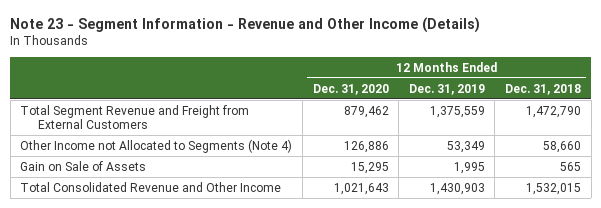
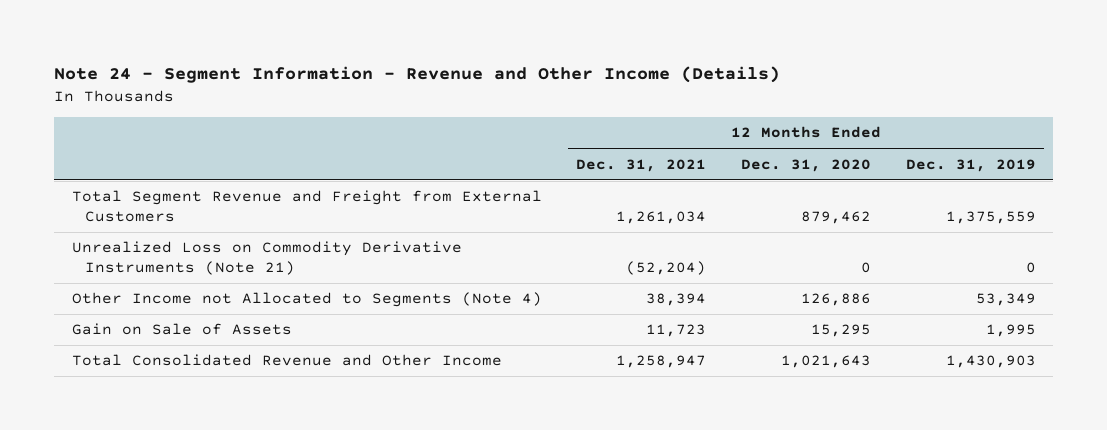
- Note 23 - Segment Information - Revenue and Other Income (Details)
+ Note 24 - Segment Information - Revenue and Other Income (Details)
- | 12 Months Ended Dec. 31, 2020 | 12 Months Ended Dec. 31, 2019 | 12 Months Ended Dec. 31, 2018
+ | 12 Months Ended Dec. 31, 2021 | 12 Months Ended Dec. 31, 2020 | 12 Months Ended Dec. 31, 2019
+ Unrealized Loss on Commodity Derivative Instruments (Note 21) | (52,204) | 0 | 0

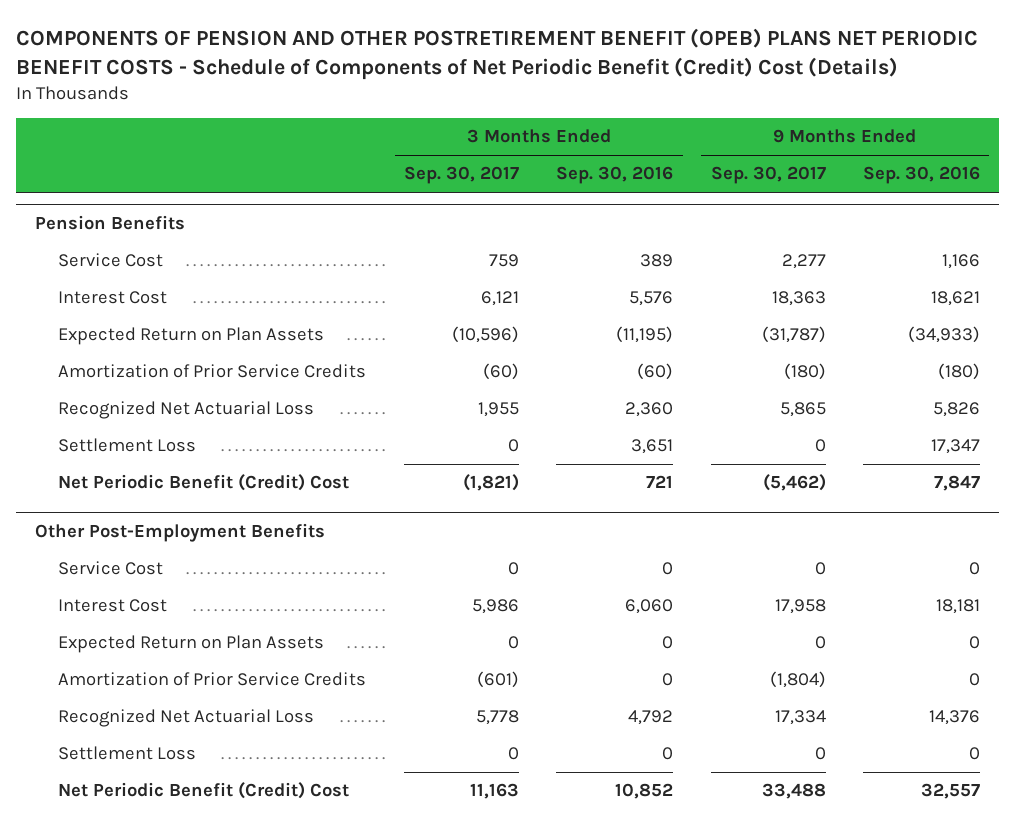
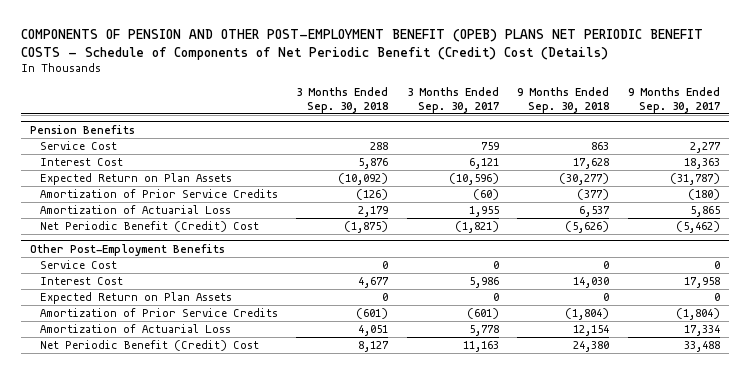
- COMPONENTS OF PENSION AND OTHER POSTRETIREMENT BENEFIT (OPEB) PLANS NET PERIODIC BENEFIT COSTS - Schedule of Components of Net Periodic Benefit (Credit) Cost (Details)
+ COMPONENTS OF PENSION AND OTHER POST-EMPLOYMENT BENEFIT (OPEB) PLANS NET PERIODIC BENEFIT COSTS - Schedule of Components of Net Periodic Benefit (Credit) Cost (Details)
- | 3 Months Ended Sep. 30, 2017 | 3 Months Ended Sep. 30, 2016 | 9 Months Ended Sep. 30, 2017 | 9 Months Ended Sep. 30, 2016
+ | 3 Months Ended Sep. 30, 2018 | 3 Months Ended Sep. 30, 2017 | 9 Months Ended Sep. 30, 2018 | 9 Months Ended Sep. 30, 2017
@ Pension Benefits
- Recognized Net Actuarial Loss | 1,955 | 2,360 | 5,865 | 5,826
- Settlement Loss | 0 | 3,651 | 0 | 17,347
+ Amortization of Actuarial Loss | 2,179 | 1,955 | 6,537 | 5,865
@ Other Post-Employment Benefits
- Recognized Net Actuarial Loss | 5,778 | 4,792 | 17,334 | 14,376
- Settlement Loss | 0 | 0 | 0 | 0
+ Amortization of Actuarial Loss | 4,051 | 5,778 | 12,154 | 17,334

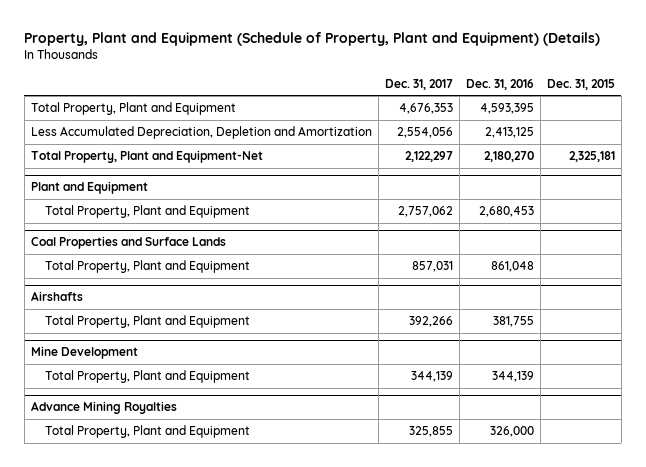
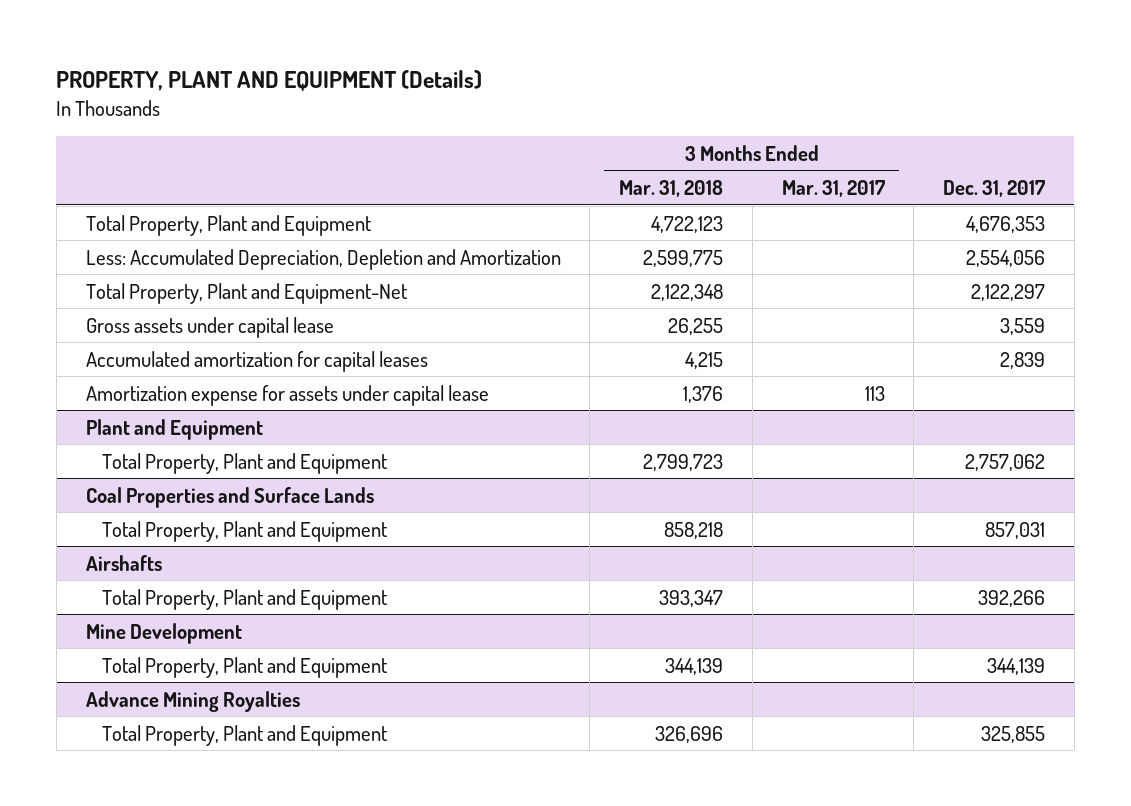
- Property, Plant and Equipment (Schedule of Property, Plant and Equipment) (Details)
+ PROPERTY, PLANT AND EQUIPMENT (Details)
- | Dec. 31, 2017 | Dec. 31, 2016 | Dec. 31, 2015
+ | 3 Months Ended Mar. 31, 2018 | 3 Months Ended Mar. 31, 2017 | Dec. 31, 2017
- Less Accumulated Depreciation, Depletion and Amortization | 2,554,056 | 2,413,125 |
+ Less: Accumulated Depreciation, Depletion and Amortization | 2,599,775 | | 2,554,056
+ Gross assets under capital lease | 26,255 | | 3,559
+ Accumulated amortization for capital leases | 4,215 | | 2,839
+ Amortization expense for assets under capital lease | 1,376 | 113 |

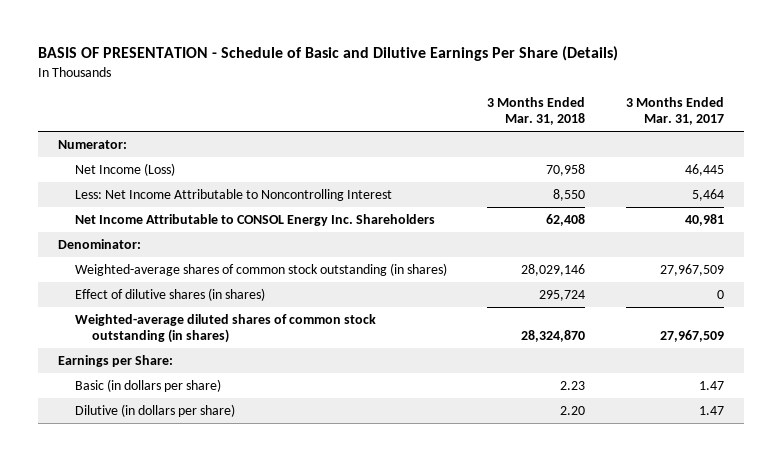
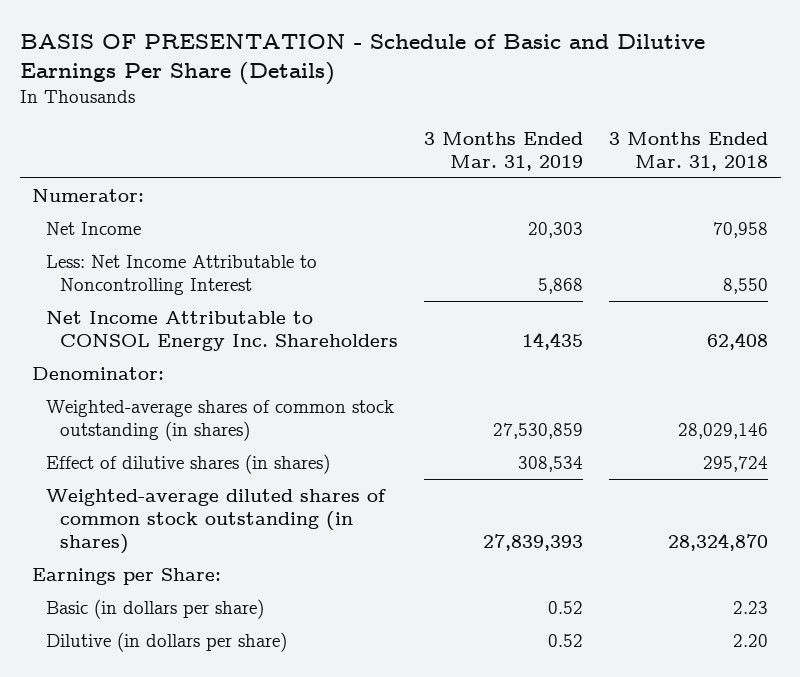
- | 3 Months Ended Mar. 31, 2018 | 3 Months Ended Mar. 31, 2017
+ | 3 Months Ended Mar. 31, 2019 | 3 Months Ended Mar. 31, 2018
- Net Income (Loss) | 70,958 | 46,445
+ Net Income | 20,303 | 70,958

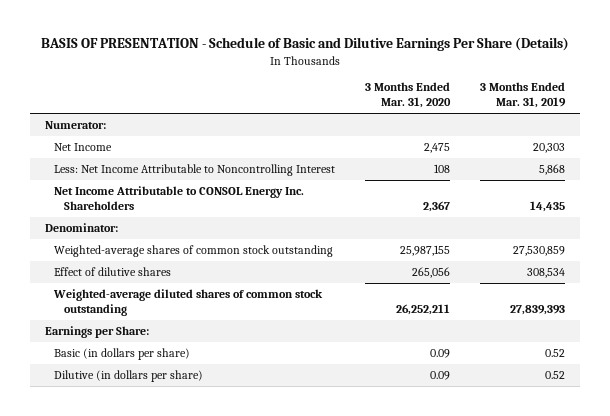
- | 3 Months Ended Mar. 31, 2019 | 3 Months Ended Mar. 31, 2018
+ | 3 Months Ended Mar. 31, 2020 | 3 Months Ended Mar. 31, 2019
- Weighted-average shares of common stock outstanding (in shares) | 27,530,859 | 28,029,146
- Effect of dilutive shares (in shares) | 308,534 | 295,724
- Weighted-average diluted shares of common stock outstanding (in shares) | 27,839,393 | 28,324,870
+ Weighted-average shares of common stock outstanding | 25,987,155 | 27,530,859
+ Effect of dilutive shares | 265,056 | 308,534
+ Weighted-average diluted shares of common stock outstanding | 26,252,211 | 27,839,393

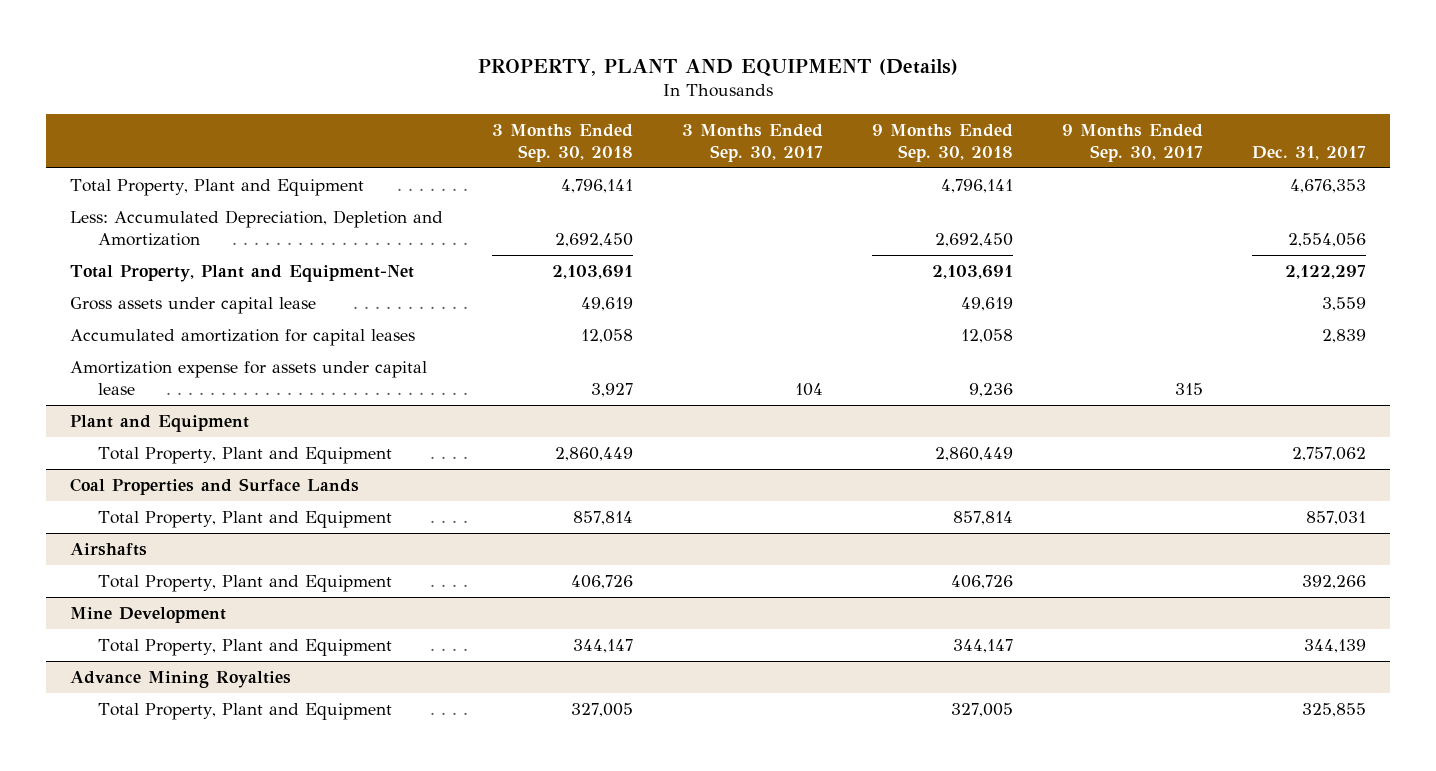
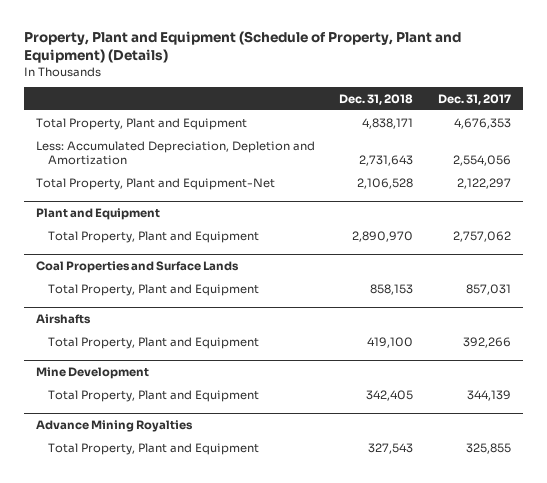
- PROPERTY, PLANT AND EQUIPMENT (Details)
+ Property, Plant and Equipment (Schedule of Property, Plant and Equipment) (Details)
- | 3 Months Ended Sep. 30, 2018 | 3 Months Ended Sep. 30, 2017 | 9 Months Ended Sep. 30, 2018 | 9 Months Ended Sep. 30, 2017 | Dec. 31, 2017
+ | Dec. 31, 2018 | Dec. 31, 2017
- Gross assets under capital lease | 49,619 | | 49,619 | | 3,559
- Accumulated amortization for capital leases | 12,058 | | 12,058 | | 2,839
- Amortization expense for assets under capital lease | 3,927 | 104 | 9,236 | 315 |

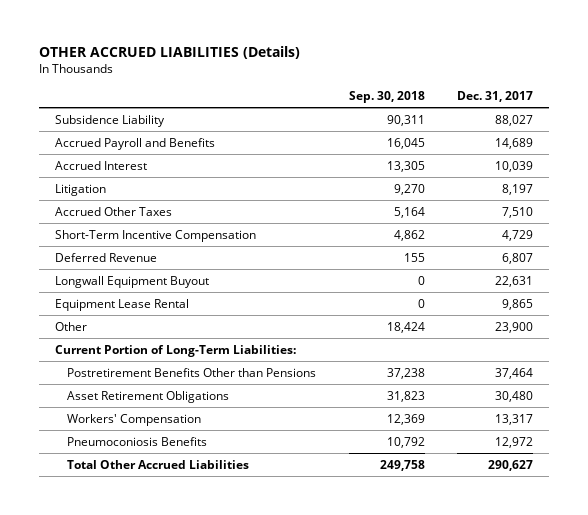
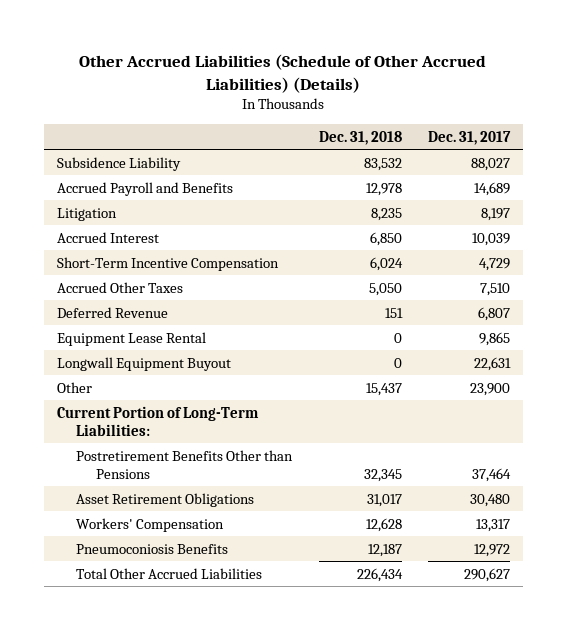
- OTHER ACCRUED LIABILITIES (Details)
+ Other Accrued Liabilities (Schedule of Other Accrued Liabilities) (Details)
- | Sep. 30, 2018 | Dec. 31, 2017
+ | Dec. 31, 2018 | Dec. 31, 2017
moved down: Accrued Interest | 6,850 | 10,039
moved down: Accrued Other Taxes | 5,050 | 7,510
moved down: Longwall Equipment Buyout | 0 | 22,631

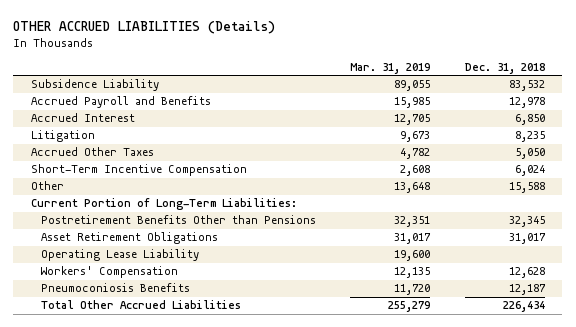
- Other Accrued Liabilities (Schedule of Other Accrued Liabilities) (Details)
+ OTHER ACCRUED LIABILITIES (Details)
- | Dec. 31, 2018 | Dec. 31, 2017
+ | Mar. 31, 2019 | Dec. 31, 2018
moved down: Litigation | 9,673 | 8,235
- Deferred Revenue | 151 | 6,807
- Equipment Lease Rental | 0 | 9,865
- Longwall Equipment Buyout | 0 | 22,631
- Other | 15,437 | 23,900
moved down: Short-Term Incentive Compensation | 2,608 | 6,024
+ Other | 13,648 | 15,588
+ Operating Lease Liability | 19,600 |

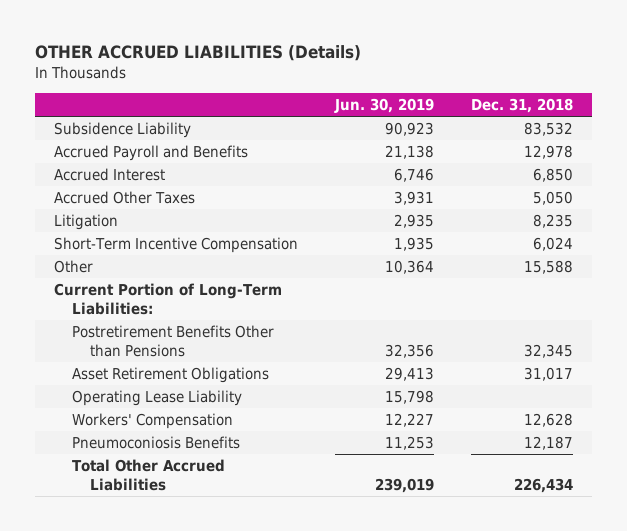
- | Mar. 31, 2019 | Dec. 31, 2018
+ | Jun. 30, 2019 | Dec. 31, 2018
moved down: Litigation | 2,935 | 8,235

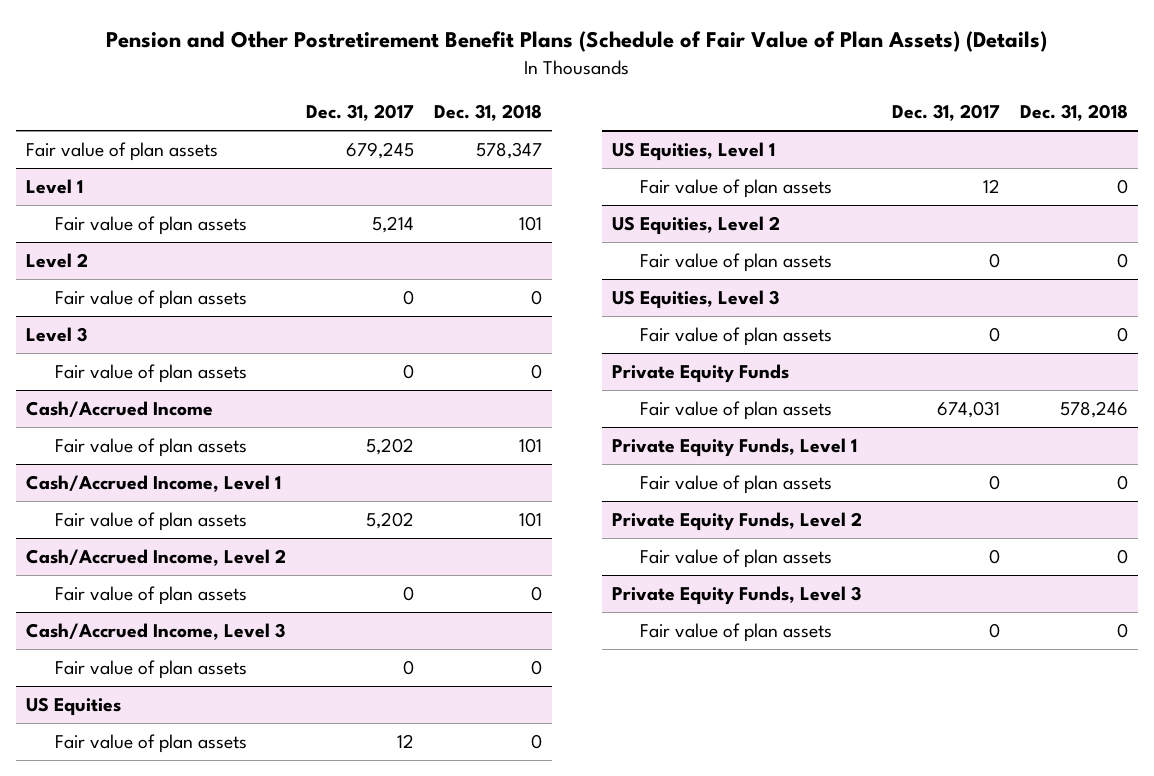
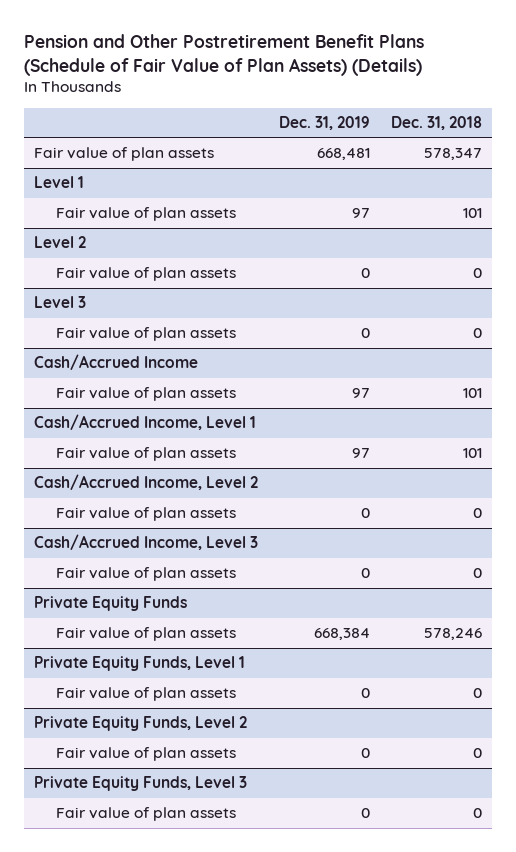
- | Dec. 31, 2017 | Dec. 31, 2018
+ | Dec. 31, 2019 | Dec. 31, 2018
- US Equities
- Fair value of plan assets | 12 | 0
- US Equities, Level 1
- Fair value of plan assets | 12 | 0
- US Equities, Level 2
- Fair value of plan assets | 0 | 0
- US Equities, Level 3
- Fair value of plan assets | 0 | 0

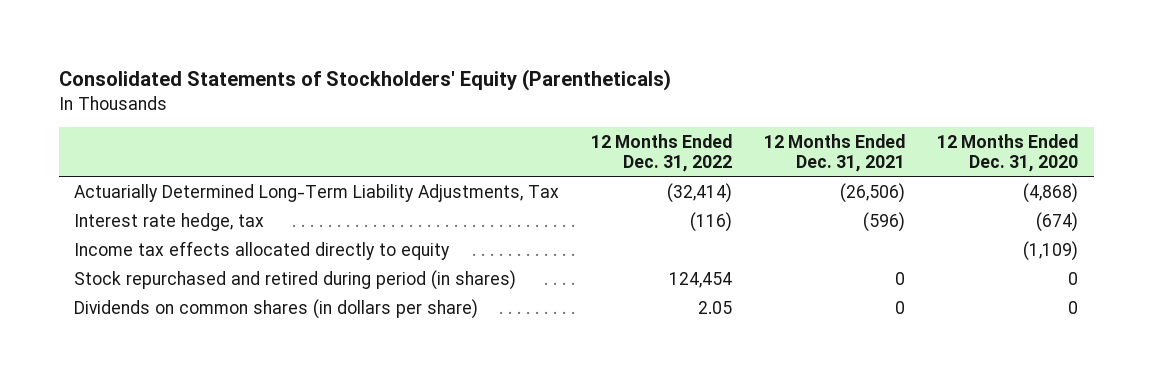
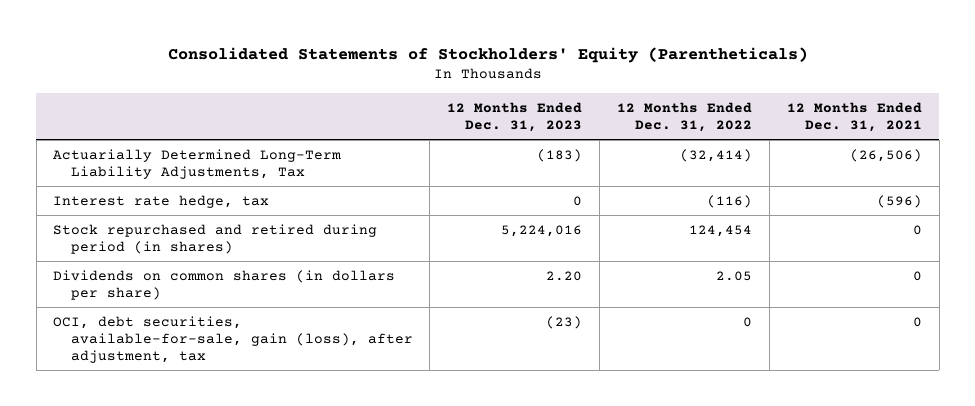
- | 12 Months Ended Dec. 31, 2022 | 12 Months Ended Dec. 31, 2021 | 12 Months Ended Dec. 31, 2020
+ | 12 Months Ended Dec. 31, 2023 | 12 Months Ended Dec. 31, 2022 | 12 Months Ended Dec. 31, 2021
- Income tax effects allocated directly to equity | | | (1,109)
+ OCI, debt securities, available-for-sale, gain (loss), after adjustment, tax | (23) | 0 | 0

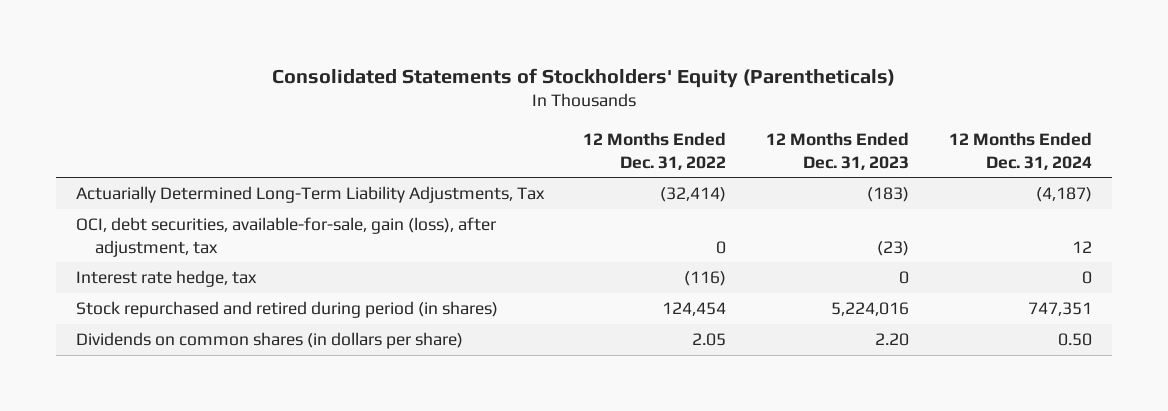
- | 12 Months Ended Dec. 31, 2023 | 12 Months Ended Dec. 31, 2022 | 12 Months Ended Dec. 31, 2021
+ | 12 Months Ended Dec. 31, 2022 | 12 Months Ended Dec. 31, 2023 | 12 Months Ended Dec. 31, 2024
moved up: OCI, debt securities, available-for-sale, gain (loss), after adjustment, tax | 0 | (23) | 12

